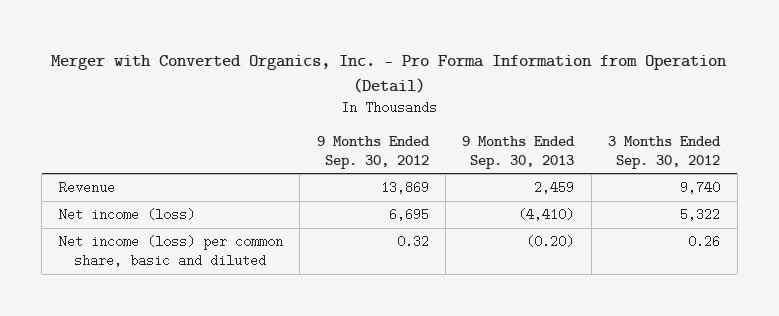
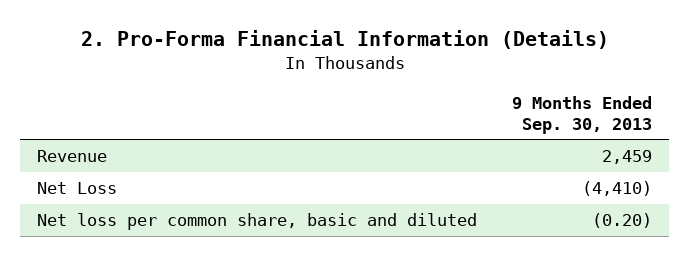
- Merger with Converted Organics, Inc. - Pro Forma Information from Operation (Detail)
+ 2. Pro-Forma Financial Information (Details)
- | 9 Months Ended Sep. 30, 2012 | 9 Months Ended Sep. 30, 2013 | 3 Months Ended Sep. 30, 2012
+ | 9 Months Ended Sep. 30, 2013
- Net income (loss) | 6,695 | (4,410) | 5,322
- Net income (loss) per common share, basic and diluted | 0.32 | (0.20) | 0.26
+ Net Loss | (4,410)
+ Net loss per common share, basic and diluted | (0.20)

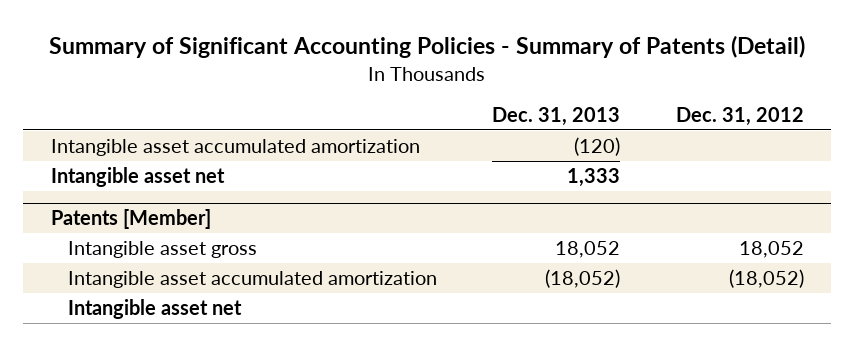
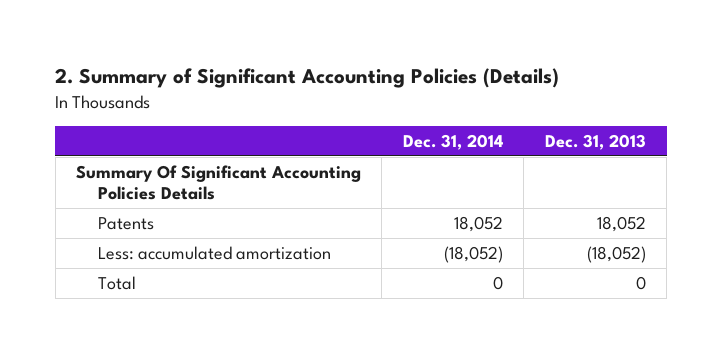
- Summary of Significant Accounting Policies - Summary of Patents (Detail)
+ 2. Summary of Significant Accounting Policies (Details)
- | Dec. 31, 2013 | Dec. 31, 2012
+ | Dec. 31, 2014 | Dec. 31, 2013
- Intangible asset accumulated amortization | (120) |
- Intangible asset net | 1,333 |
- Patents [Member]
- Intangible asset gross | 18,052 | 18,052
- Intangible asset accumulated amortization | (18,052) | (18,052)
- Intangible asset net
+ Summary Of Significant Accounting Policies Details
+ Patents | 18,052 | 18,052
+ Less: accumulated amortization | (18,052) | (18,052)
+ Total | 0 | 0

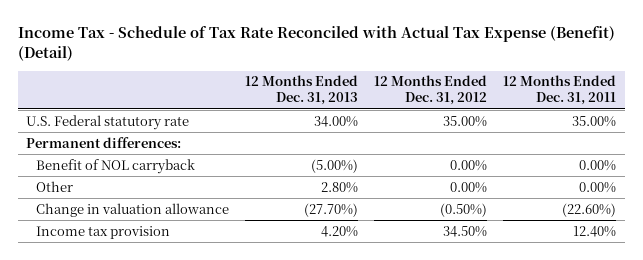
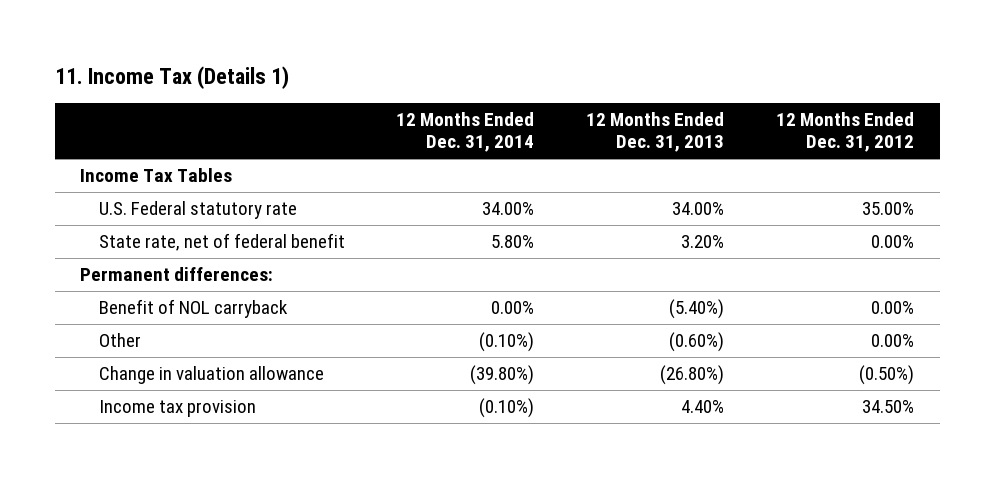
- Income Tax - Schedule of Tax Rate Reconciled with Actual Tax Expense (Benefit) (Detail)
+ 11. Income Tax (Details 1)
- | 12 Months Ended Dec. 31, 2013 | 12 Months Ended Dec. 31, 2012 | 12 Months Ended Dec. 31, 2011
+ | 12 Months Ended Dec. 31, 2014 | 12 Months Ended Dec. 31, 2013 | 12 Months Ended Dec. 31, 2012
+ Income Tax Tables
+ State rate, net of federal benefit | 5.80% | 3.20% | 0.00%
- Benefit of NOL carryback | (5.00%) | 0.00% | 0.00%
- Other | 2.80% | 0.00% | 0.00%
- Change in valuation allowance | (27.70%) | (0.50%) | (22.60%)
- Income tax provision | 4.20% | 34.50% | 12.40%
+ Benefit of NOL carryback | 0.00% | (5.40%) | 0.00%
+ Other | (0.10%) | (0.60%) | 0.00%
+ Change in valuation allowance | (39.80%) | (26.80%) | (0.50%)
+ Income tax provision | (0.10%) | 4.40% | 34.50%

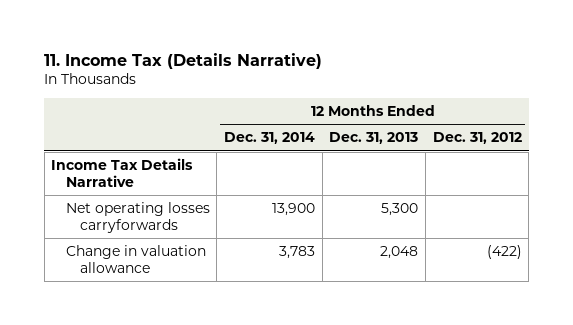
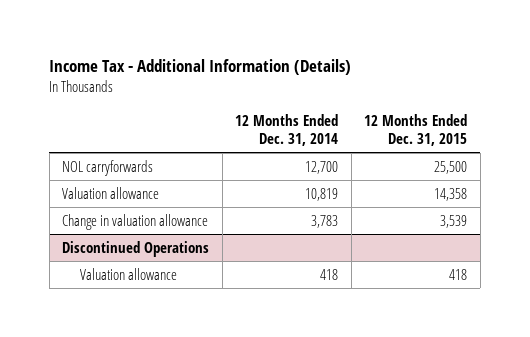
- 11. Income Tax (Details Narrative)
+ Income Tax - Additional Information (Details)
- | 12 Months Ended Dec. 31, 2014 | 12 Months Ended Dec. 31, 2013 | 12 Months Ended Dec. 31, 2012
+ | 12 Months Ended Dec. 31, 2014 | 12 Months Ended Dec. 31, 2015
- Income Tax Details Narrative
- Net operating losses carryforwards | 13,900 | 5,300 |
+ NOL carryforwards | 12,700 | 25,500
+ Valuation allowance | 10,819 | 14,358
+ Discontinued Operations
+ Valuation allowance | 418 | 418

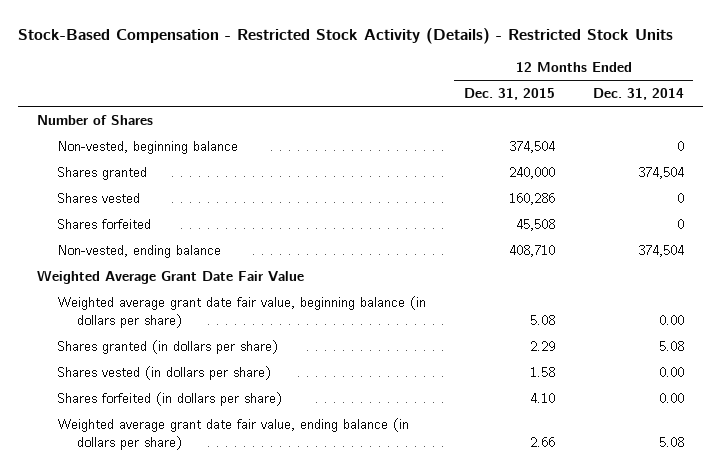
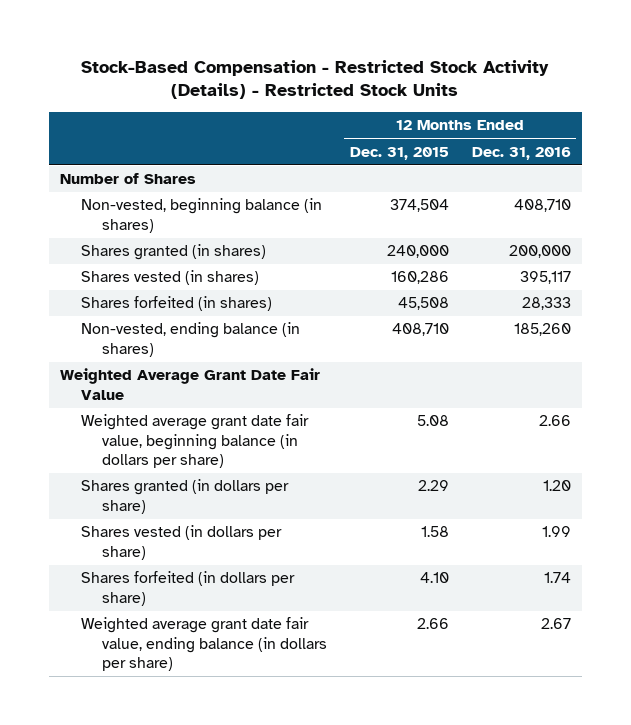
- | 12 Months Ended Dec. 31, 2015 | 12 Months Ended Dec. 31, 2014
+ | 12 Months Ended Dec. 31, 2015 | 12 Months Ended Dec. 31, 2016
- Non-vested, beginning balance | 374,504 | 0
- Shares granted | 240,000 | 374,504
- Shares vested | 160,286 | 0
- Shares forfeited | 45,508 | 0
- Non-vested, ending balance | 408,710 | 374,504
+ Non-vested, beginning balance (in shares) | 374,504 | 408,710
+ Shares granted (in shares) | 240,000 | 200,000
+ Shares vested (in shares) | 160,286 | 395,117
+ Shares forfeited (in shares) | 45,508 | 28,333
+ Non-vested, ending balance (in shares) | 408,710 | 185,260

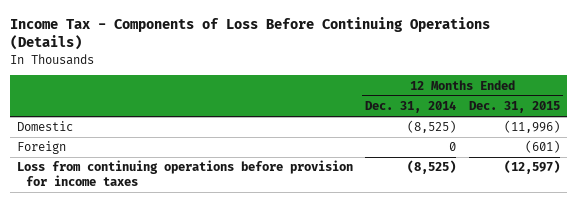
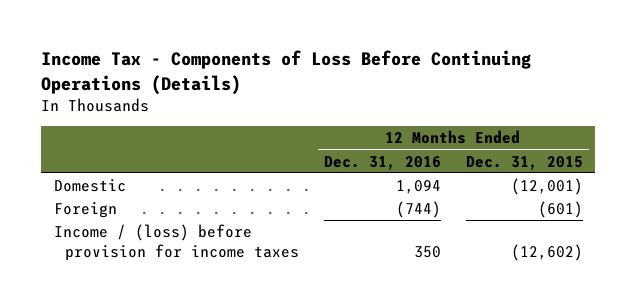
- | 12 Months Ended Dec. 31, 2014 | 12 Months Ended Dec. 31, 2015
+ | 12 Months Ended Dec. 31, 2016 | 12 Months Ended Dec. 31, 2015
- Domestic | (8,525) | (11,996)
+ Domestic | 1,094 | (12,001)
- Loss from continuing operations before provision for income taxes | (8,525) | (12,597)
+ Income / (loss) before provision for income taxes | 350 | (12,602)

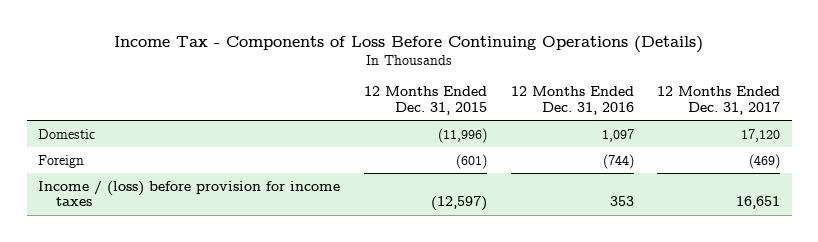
- | 12 Months Ended Dec. 31, 2016 | 12 Months Ended Dec. 31, 2015
+ | 12 Months Ended Dec. 31, 2015 | 12 Months Ended Dec. 31, 2016 | 12 Months Ended Dec. 31, 2017
- Domestic | 1,094 | (12,001)
+ Domestic | (11,996) | 1,097 | 17,120
- Income / (loss) before provision for income taxes | 350 | (12,602)
+ Income / (loss) before provision for income taxes | (12,597) | 353 | 16,651

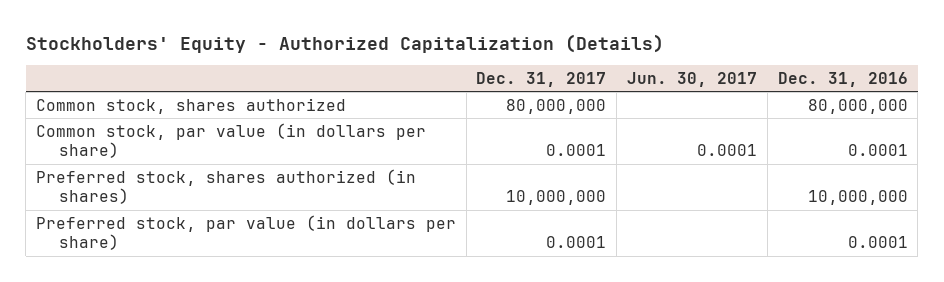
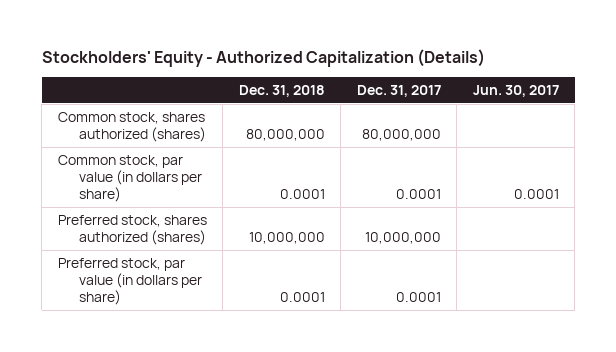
- | Dec. 31, 2017 | Jun. 30, 2017 | Dec. 31, 2016
+ | Dec. 31, 2018 | Dec. 31, 2017 | Jun. 30, 2017
- Common stock, shares authorized | 80,000,000 | | 80,000,000
+ Common stock, shares authorized (shares) | 80,000,000 | 80,000,000 |
- Preferred stock, shares authorized (in shares) | 10,000,000 | | 10,000,000
+ Preferred stock, shares authorized (shares) | 10,000,000 | 10,000,000 |

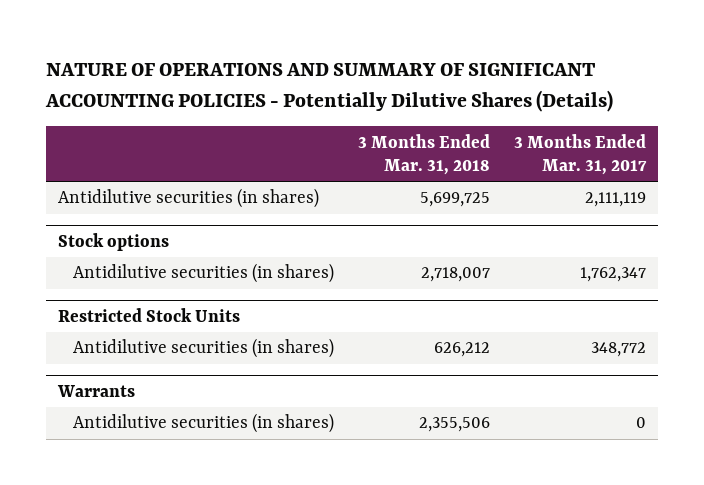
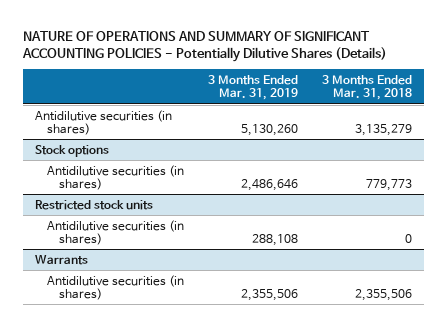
- | 3 Months Ended Mar. 31, 2018 | 3 Months Ended Mar. 31, 2017
+ | 3 Months Ended Mar. 31, 2019 | 3 Months Ended Mar. 31, 2018
- Antidilutive securities (in shares) | 5,699,725 | 2,111,119
+ Antidilutive securities (in shares) | 5,130,260 | 3,135,279
@ Stock options
- Antidilutive securities (in shares) | 2,718,007 | 1,762,347
- Restricted Stock Units
- Antidilutive securities (in shares) | 626,212 | 348,772
@ Stock options
+ Antidilutive securities (in shares) | 2,486,646 | 779,773
+ Restricted stock units
+ Antidilutive securities (in shares) | 288,108 | 0

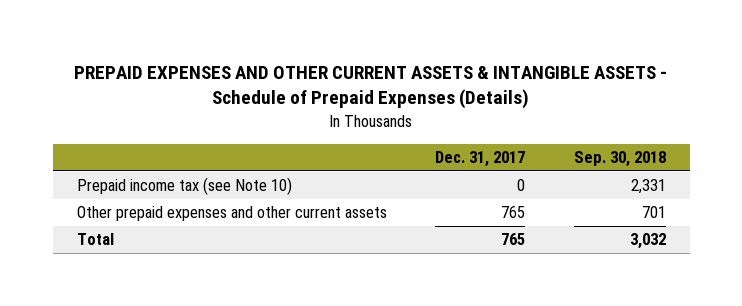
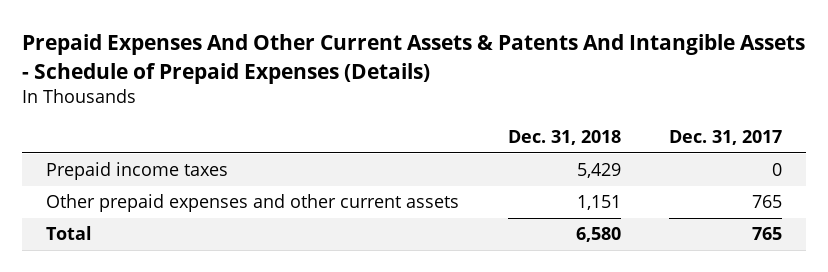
- PREPAID EXPENSES AND OTHER CURRENT ASSETS & INTANGIBLE ASSETS - Schedule of Prepaid Expenses (Details)
+ Prepaid Expenses And Other Current Assets & Patents And Intangible Assets - Schedule of Prepaid Expenses (Details)
- | Dec. 31, 2017 | Sep. 30, 2018
+ | Dec. 31, 2018 | Dec. 31, 2017
- Prepaid income tax (see Note 10) | 0 | 2,331
+ Prepaid income taxes | 5,429 | 0

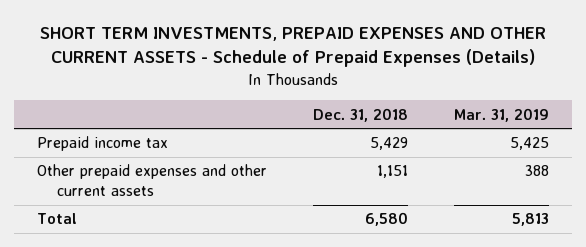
- Prepaid Expenses And Other Current Assets & Patents And Intangible Assets - Schedule of Prepaid Expenses (Details)
+ SHORT TERM INVESTMENTS, PREPAID EXPENSES AND OTHER CURRENT ASSETS - Schedule of Prepaid Expenses (Details)
- | Dec. 31, 2018 | Dec. 31, 2017
+ | Dec. 31, 2018 | Mar. 31, 2019
- Prepaid income taxes | 5,429 | 0
+ Prepaid income tax | 5,429 | 5,425

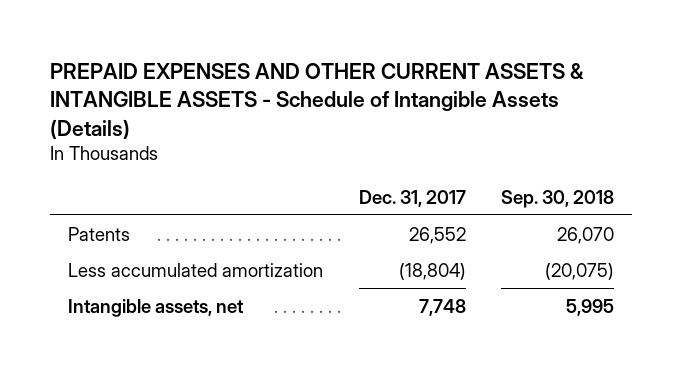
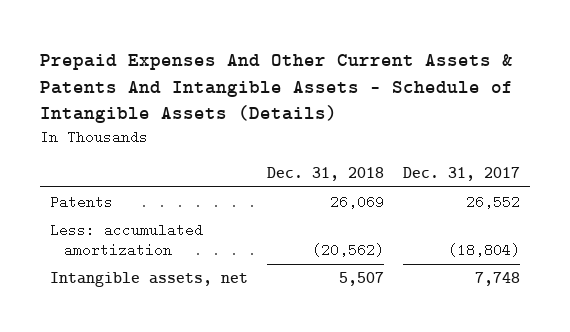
- PREPAID EXPENSES AND OTHER CURRENT ASSETS & INTANGIBLE ASSETS - Schedule of Intangible Assets (Details)
+ Prepaid Expenses And Other Current Assets & Patents And Intangible Assets - Schedule of Intangible Assets (Details)
- | Dec. 31, 2017 | Sep. 30, 2018
+ | Dec. 31, 2018 | Dec. 31, 2017
- Less accumulated amortization | (18,804) | (20,075)
+ Less: accumulated amortization | (20,562) | (18,804)

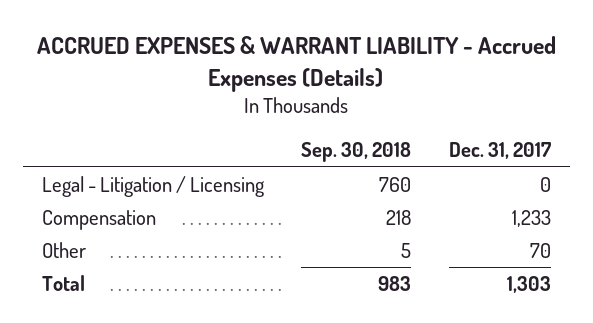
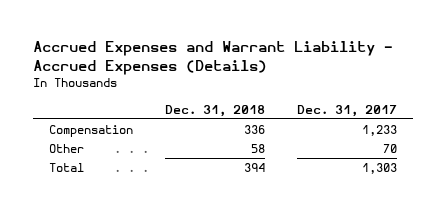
- ACCRUED EXPENSES & WARRANT LIABILITY - Accrued Expenses (Details)
+ Accrued Expenses and Warrant Liability - Accrued Expenses (Details)
- | Sep. 30, 2018 | Dec. 31, 2017
+ | Dec. 31, 2018 | Dec. 31, 2017
- Legal - Litigation / Licensing | 760 | 0

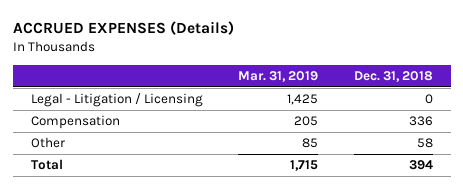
- Accrued Expenses and Warrant Liability - Accrued Expenses (Details)
+ ACCRUED EXPENSES (Details)
- | Dec. 31, 2018 | Dec. 31, 2017
+ | Mar. 31, 2019 | Dec. 31, 2018
+ Legal - Litigation / Licensing | 1,425 | 0

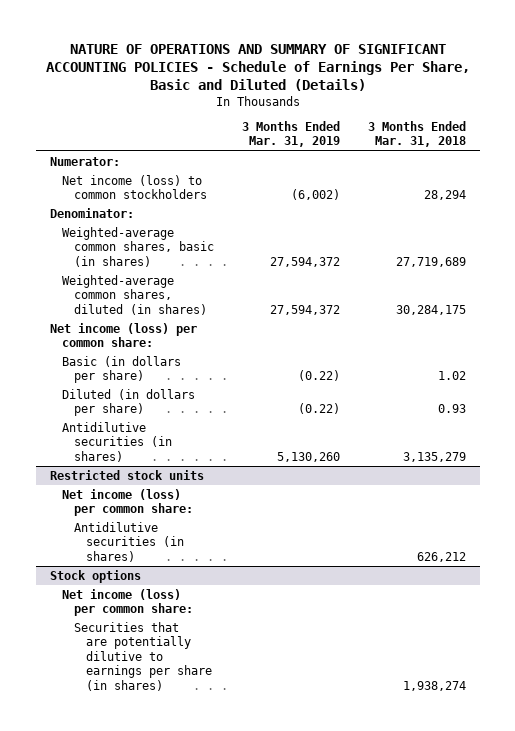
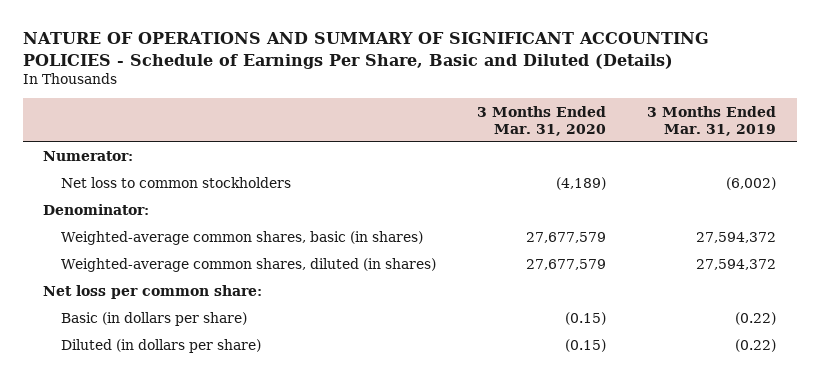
- | 3 Months Ended Mar. 31, 2019 | 3 Months Ended Mar. 31, 2018
+ | 3 Months Ended Mar. 31, 2020 | 3 Months Ended Mar. 31, 2019
- Net income (loss) to common stockholders | (6,002) | 28,294
+ Net loss to common stockholders | (4,189) | (6,002)
- Net income (loss) per common share:
+ Net loss per common share:
- Antidilutive securities (in shares) | 5,130,260 | 3,135,279
- Restricted stock units
- Net income (loss) per common share:
- Antidilutive securities (in shares) | | 626,212
- Stock options
- Net income (loss) per common share:
- Securities that are potentially dilutive to earnings per share (in shares) | | 1,938,274

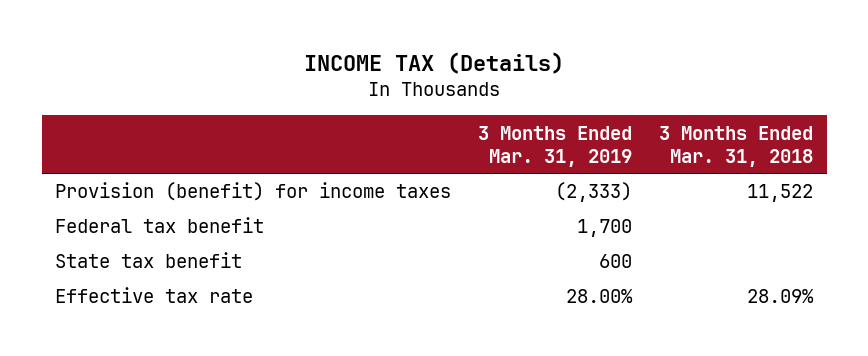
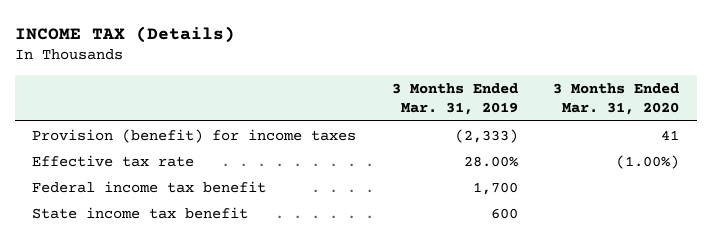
- | 3 Months Ended Mar. 31, 2019 | 3 Months Ended Mar. 31, 2018
+ | 3 Months Ended Mar. 31, 2019 | 3 Months Ended Mar. 31, 2020
- Federal tax benefit | 1,700 |
- State tax benefit | 600 |
+ Federal income tax benefit | 1,700 |
+ State income tax benefit | 600 |

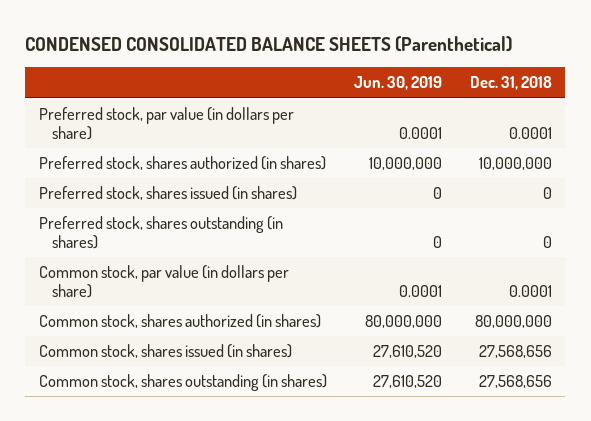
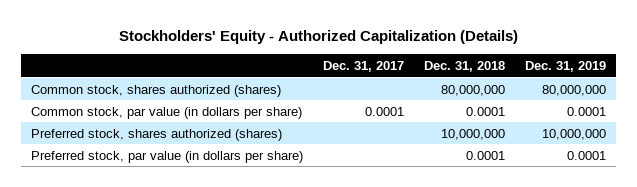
- CONDENSED CONSOLIDATED BALANCE SHEETS (Parenthetical)
+ Stockholders' Equity - Authorized Capitalization (Details)
- | Jun. 30, 2019 | Dec. 31, 2018
+ | Dec. 31, 2017 | Dec. 31, 2018 | Dec. 31, 2019
- Preferred stock, shares authorized (in shares) | 10,000,000 | 10,000,000
- Preferred stock, shares issued (in shares) | 0 | 0
- Preferred stock, shares outstanding (in shares) | 0 | 0
+ Common stock, shares authorized (shares) | | 80,000,000 | 80,000,000
- Common stock, shares authorized (in shares) | 80,000,000 | 80,000,000
- Common stock, shares issued (in shares) | 27,610,520 | 27,568,656
- Common stock, shares outstanding (in shares) | 27,610,520 | 27,568,656
+ Preferred stock, shares authorized (shares) | | 10,000,000 | 10,000,000
moved down: Preferred stock, par value (in dollars per share) | | 0.0001 | 0.0001

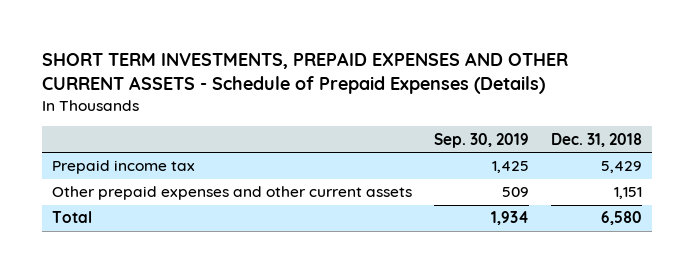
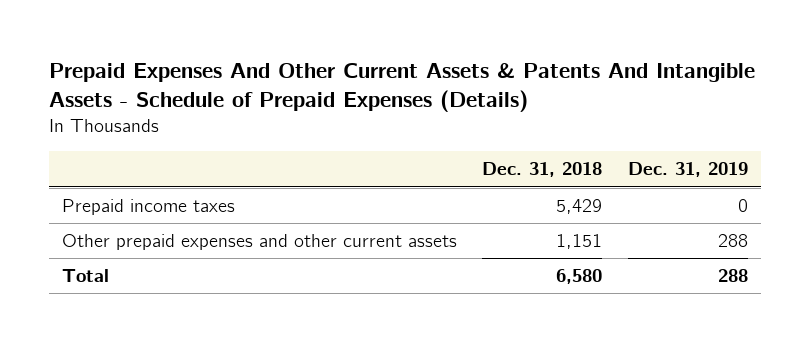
- SHORT TERM INVESTMENTS, PREPAID EXPENSES AND OTHER CURRENT ASSETS - Schedule of Prepaid Expenses (Details)
+ Prepaid Expenses And Other Current Assets & Patents And Intangible Assets - Schedule of Prepaid Expenses (Details)
- | Sep. 30, 2019 | Dec. 31, 2018
+ | Dec. 31, 2018 | Dec. 31, 2019
- Prepaid income tax | 1,425 | 5,429
+ Prepaid income taxes | 5,429 | 0

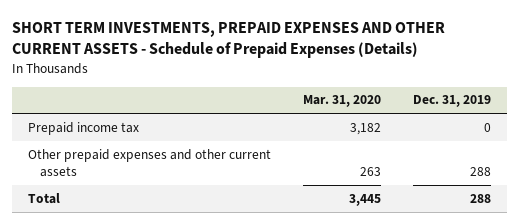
- Prepaid Expenses And Other Current Assets & Patents And Intangible Assets - Schedule of Prepaid Expenses (Details)
+ SHORT TERM INVESTMENTS, PREPAID EXPENSES AND OTHER CURRENT ASSETS - Schedule of Prepaid Expenses (Details)
- | Dec. 31, 2018 | Dec. 31, 2019
+ | Mar. 31, 2020 | Dec. 31, 2019
- Prepaid income taxes | 5,429 | 0
+ Prepaid income tax | 3,182 | 0

